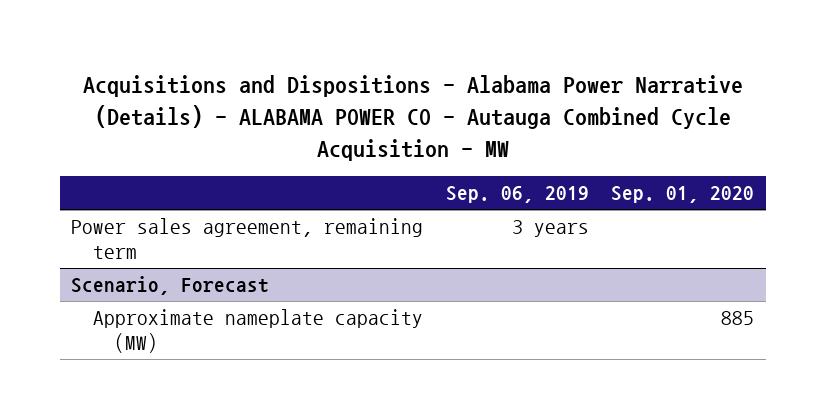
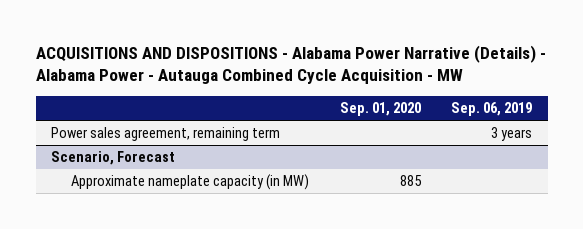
- Acquisitions and Dispositions - Alabama Power Narrative (Details) - ALABAMA POWER CO - Autauga Combined Cycle Acquisition - MW
+ ACQUISITIONS AND DISPOSITIONS - Alabama Power Narrative (Details) - Alabama Power - Autauga Combined Cycle Acquisition - MW
- | Sep. 06, 2019 | Sep. 01, 2020
+ | Sep. 01, 2020 | Sep. 06, 2019
@ Scenario, Forecast
- Approximate nameplate capacity (MW) | | 885
+ Approximate nameplate capacity (in MW) | 885 |

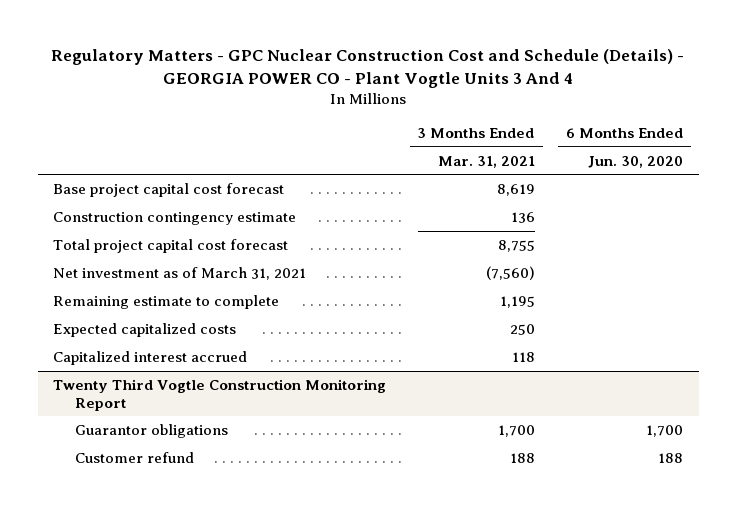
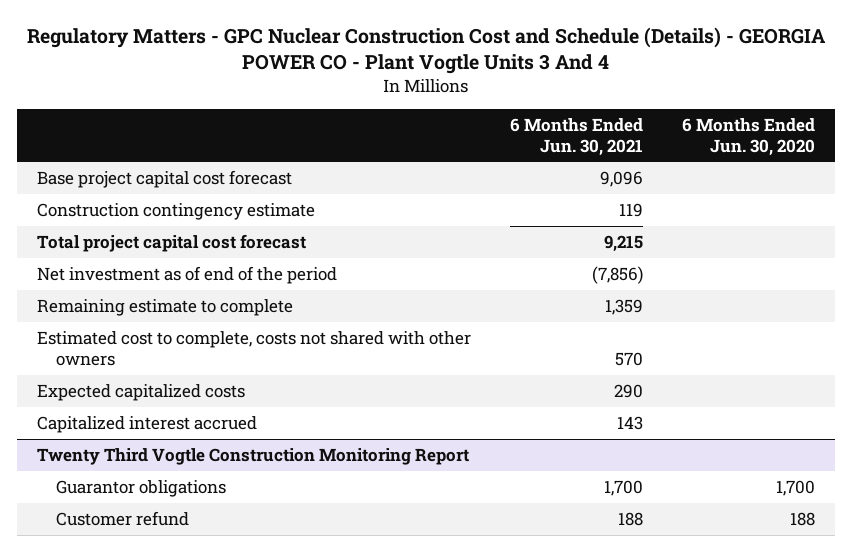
- | 3 Months Ended Mar. 31, 2021 | 6 Months Ended Jun. 30, 2020
+ | 6 Months Ended Jun. 30, 2021 | 6 Months Ended Jun. 30, 2020
- Net investment as of March 31, 2021 | (7,560) |
+ Net investment as of end of the period | (7,856) |
+ Estimated cost to complete, costs not shared with other owners | 570 |

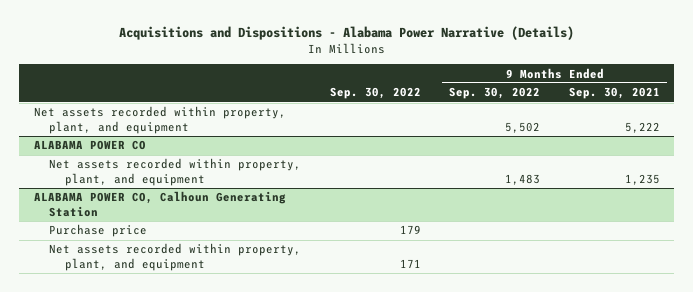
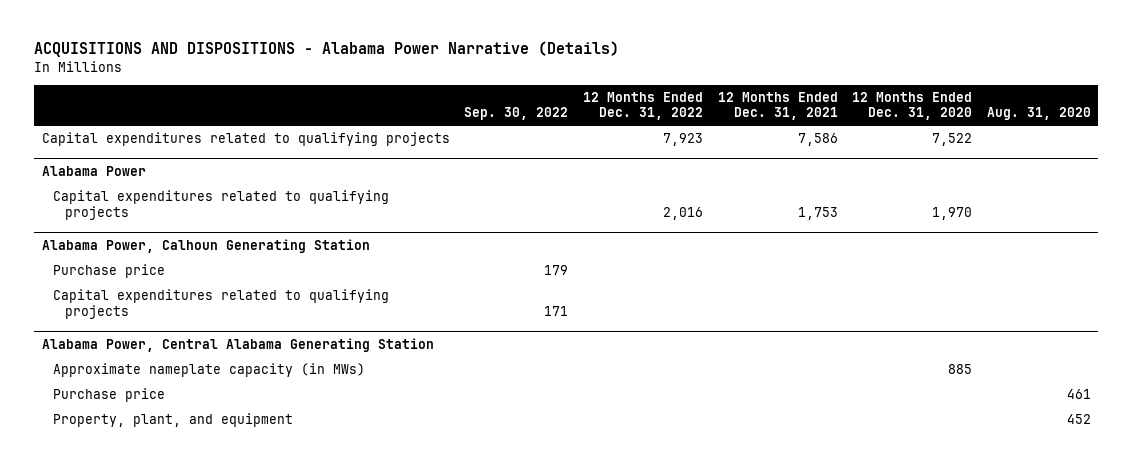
- Acquisitions and Dispositions - Alabama Power Narrative (Details)
+ ACQUISITIONS AND DISPOSITIONS - Alabama Power Narrative (Details)
- | Sep. 30, 2022 | 9 Months Ended Sep. 30, 2022 | 9 Months Ended Sep. 30, 2021
+ | Sep. 30, 2022 | 12 Months Ended Dec. 31, 2022 | 12 Months Ended Dec. 31, 2021 | 12 Months Ended Dec. 31, 2020 | Aug. 31, 2020
- Net assets recorded within property, plant, and equipment | | 5,502 | 5,222
- ALABAMA POWER CO
- Net assets recorded within property, plant, and equipment | | 1,483 | 1,235
- ALABAMA POWER CO, Calhoun Generating Station
+ Capital expenditures related to qualifying projects | | 7,923 | 7,586 | 7,522 |
+ Alabama Power
+ Capital expenditures related to qualifying projects | | 2,016 | 1,753 | 1,970 |
+ Alabama Power, Calhoun Generating Station
- Net assets recorded within property, plant, and equipment | 171 | |
+ Capital expenditures related to qualifying projects | 171 | | | |
+ Alabama Power, Central Alabama Generating Station
+ Approximate nameplate capacity (in MWs) | | | | 885 |
+ Purchase price | | | | | 461
+ Property, plant, and equipment | | | | | 452

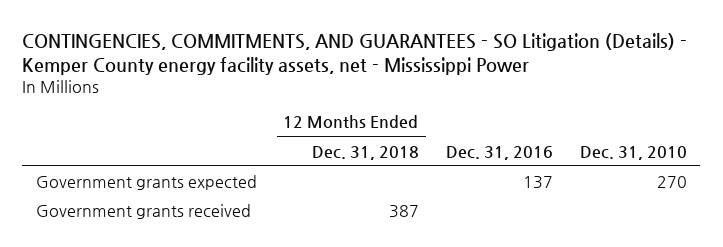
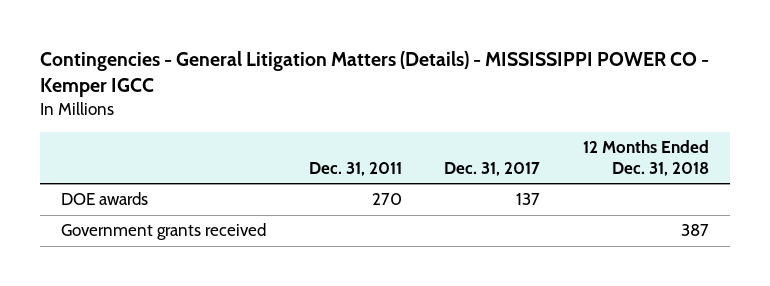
- CONTINGENCIES, COMMITMENTS, AND GUARANTEES - SO Litigation (Details) - Kemper County energy facility assets, net - Mississippi Power
+ Contingencies - General Litigation Matters (Details) - MISSISSIPPI POWER CO - Kemper IGCC
- | 12 Months Ended Dec. 31, 2018 | Dec. 31, 2016 | Dec. 31, 2010
+ | Dec. 31, 2011 | Dec. 31, 2017 | 12 Months Ended Dec. 31, 2018
- Government grants expected | | 137 | 270
+ DOE awards | 270 | 137 |

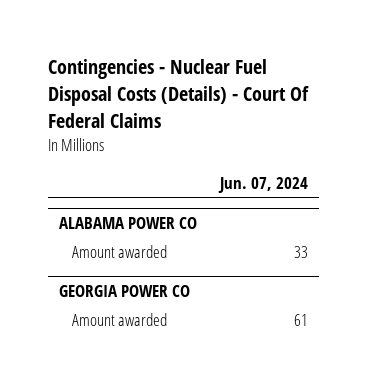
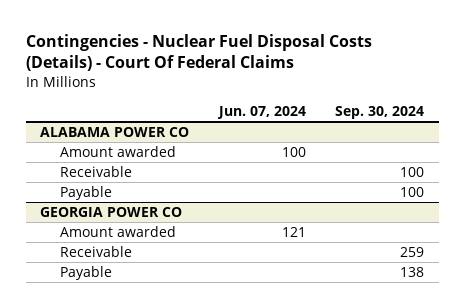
- | Jun. 07, 2024
+ | Jun. 07, 2024 | Sep. 30, 2024
@ ALABAMA POWER CO
- Amount awarded | 33
+ Amount awarded | 100 |
+ Receivable | | 100
+ Payable | | 100
@ GEORGIA POWER CO
- Amount awarded | 61
+ Amount awarded | 121 |
+ Receivable | | 259
+ Payable | | 138

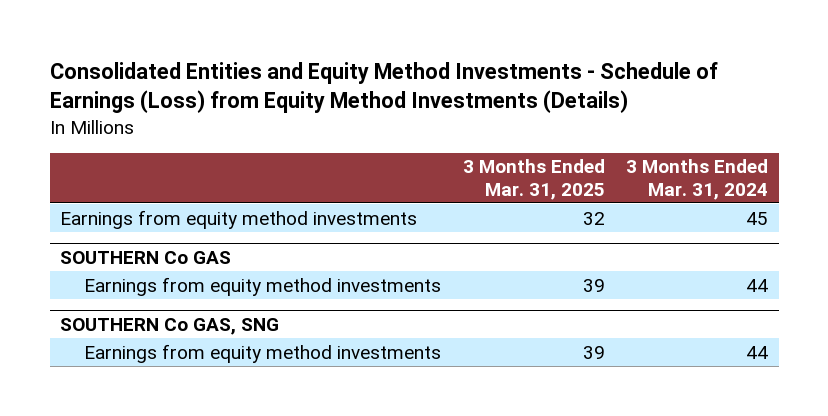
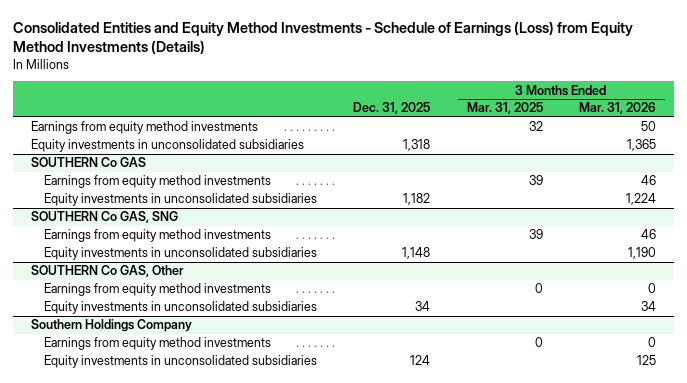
- | 3 Months Ended Mar. 31, 2025 | 3 Months Ended Mar. 31, 2024
+ | Dec. 31, 2025 | 3 Months Ended Mar. 31, 2025 | 3 Months Ended Mar. 31, 2026
+ Equity investments in unconsolidated subsidiaries | 1,318 | | 1,365
@ SOUTHERN Co GAS
+ Equity investments in unconsolidated subsidiaries | 1,182 | | 1,224
@ SOUTHERN Co GAS, SNG
+ Equity investments in unconsolidated subsidiaries | 1,148 | | 1,190
+ SOUTHERN Co GAS, Other
+ Earnings from equity method investments | | 0 | 0
+ Equity investments in unconsolidated subsidiaries | 34 | | 34
+ Southern Holdings Company
+ Earnings from equity method investments | | 0 | 0
+ Equity investments in unconsolidated subsidiaries | 124 | | 125

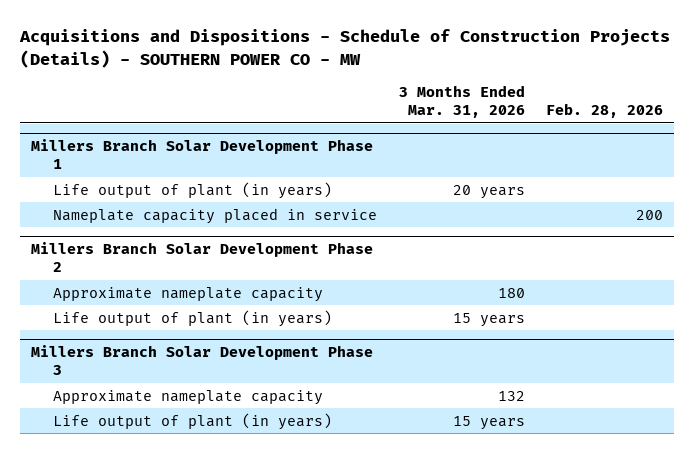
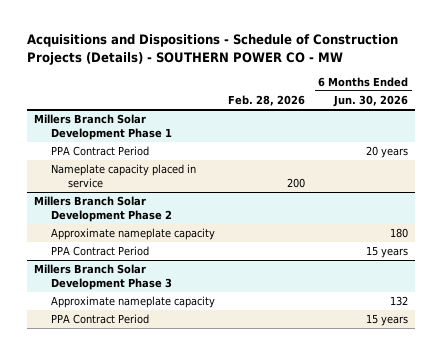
- | 3 Months Ended Mar. 31, 2026 | Feb. 28, 2026
+ | Feb. 28, 2026 | 6 Months Ended Jun. 30, 2026
@ Millers Branch Solar Development Phase 1
- Life output of plant (in years) | 20 years |
+ PPA Contract Period | | 20 years
@ Millers Branch Solar Development Phase 2
- Life output of plant (in years) | 15 years |
+ PPA Contract Period | | 15 years
@ Millers Branch Solar Development Phase 3
- Life output of plant (in years) | 15 years |
+ PPA Contract Period | | 15 years

